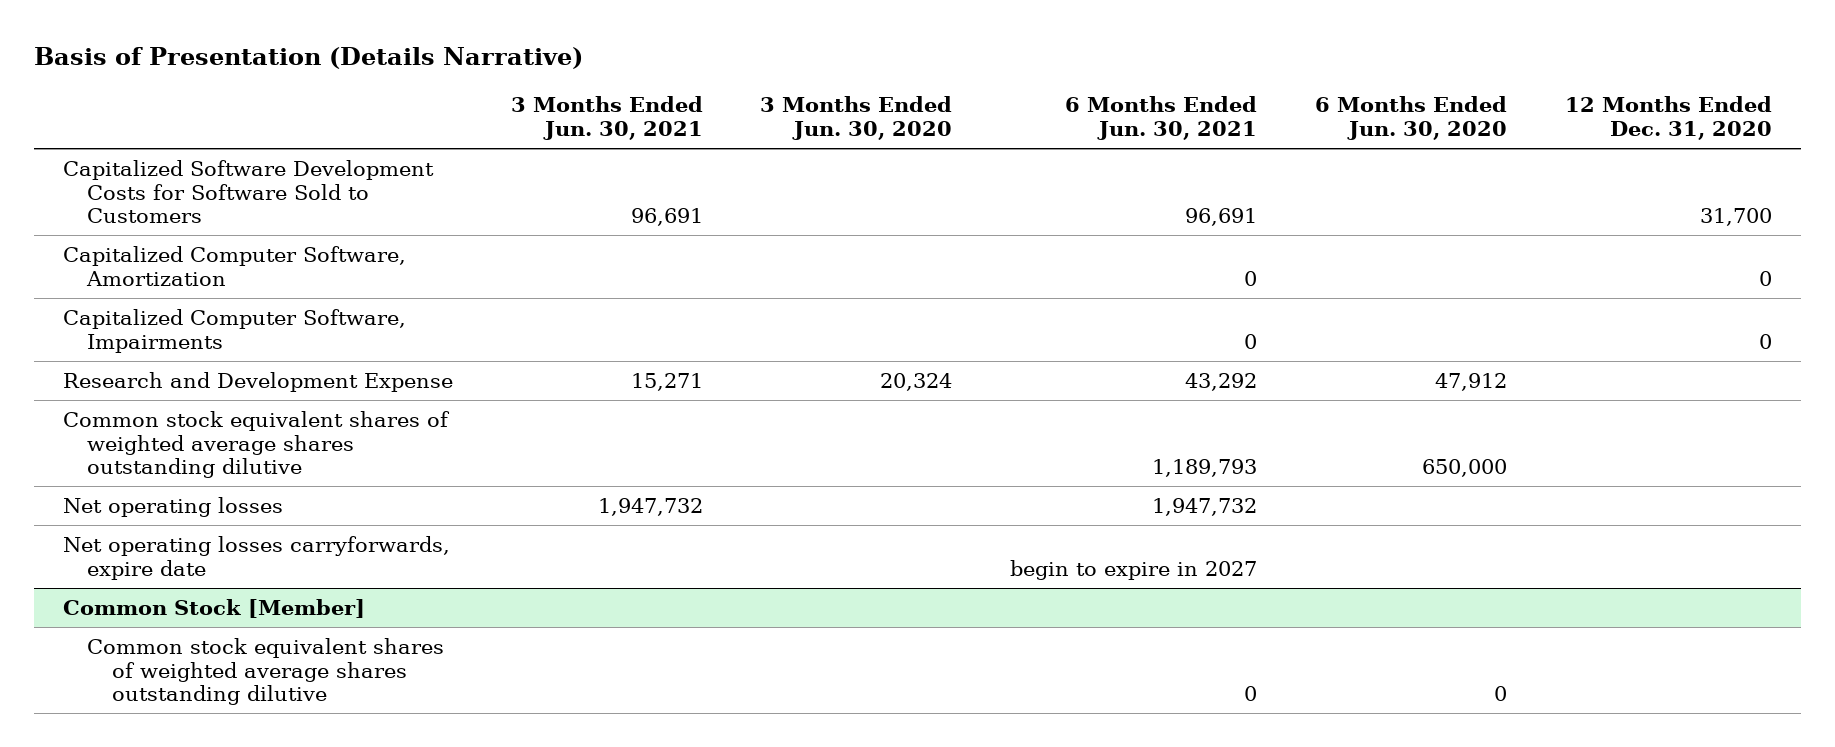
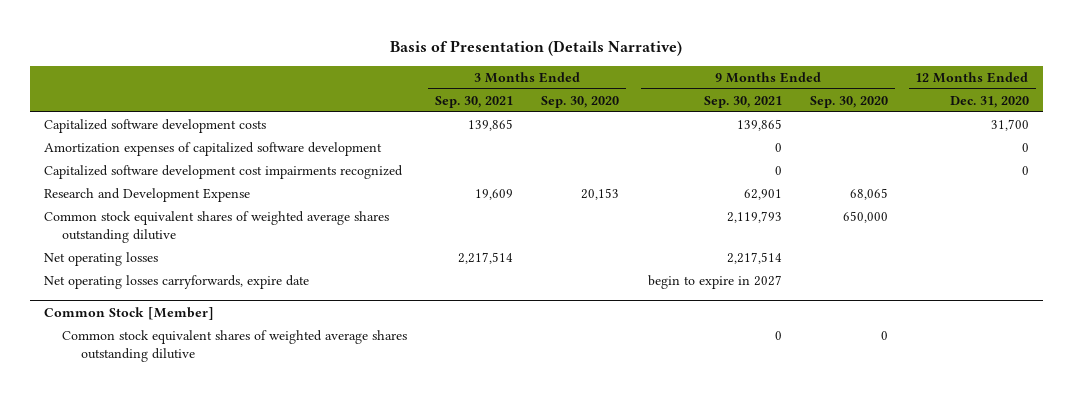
- | 3 Months Ended Jun. 30, 2021 | 3 Months Ended Jun. 30, 2020 | 6 Months Ended Jun. 30, 2021 | 6 Months Ended Jun. 30, 2020 | 12 Months Ended Dec. 31, 2020
+ | 3 Months Ended Sep. 30, 2021 | 3 Months Ended Sep. 30, 2020 | 9 Months Ended Sep. 30, 2021 | 9 Months Ended Sep. 30, 2020 | 12 Months Ended Dec. 31, 2020
- Capitalized Software Development Costs for Software Sold to Customers | 96,691 | | 96,691 | | 31,700
- Capitalized Computer Software, Amortization | | | 0 | | 0
- Capitalized Computer Software, Impairments | | | 0 | | 0
+ Capitalized software development costs | 139,865 | | 139,865 | | 31,700
+ Amortization expenses of capitalized software development | | | 0 | | 0
+ Capitalized software development cost impairments recognized | | | 0 | | 0

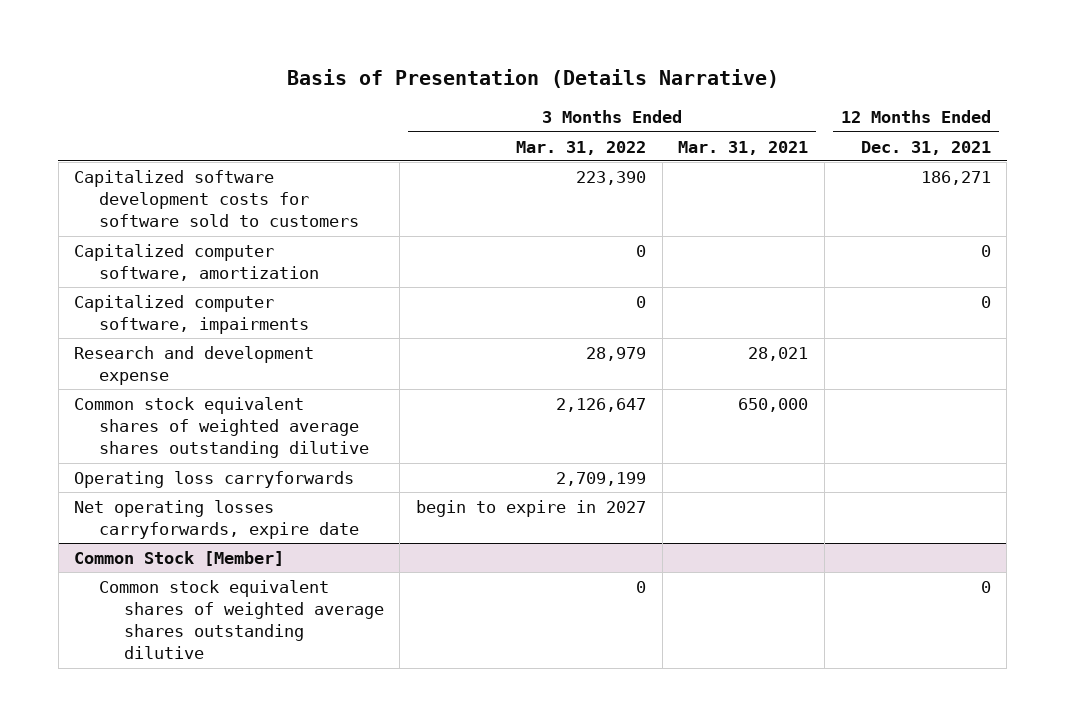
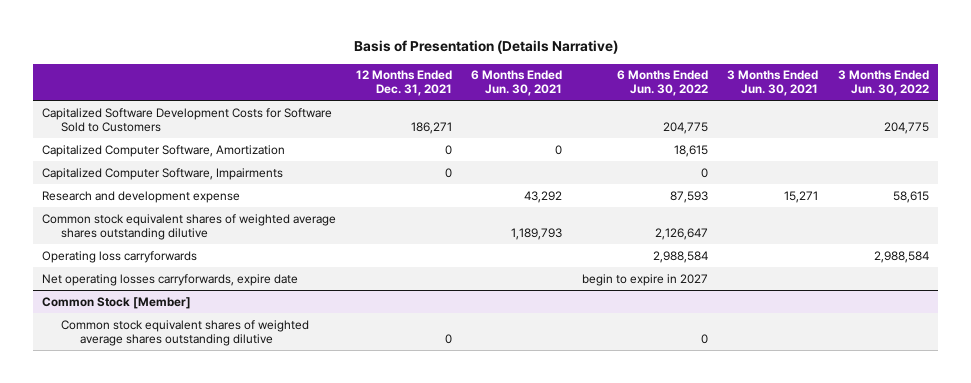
- | 3 Months Ended Mar. 31, 2022 | 3 Months Ended Mar. 31, 2021 | 12 Months Ended Dec. 31, 2021
+ | 12 Months Ended Dec. 31, 2021 | 6 Months Ended Jun. 30, 2021 | 6 Months Ended Jun. 30, 2022 | 3 Months Ended Jun. 30, 2021 | 3 Months Ended Jun. 30, 2022
- Capitalized software development costs for software sold to customers | 223,390 | | 186,271
- Capitalized computer software, amortization | 0 | | 0
- Capitalized computer software, impairments | 0 | | 0
+ Capitalized Software Development Costs for Software Sold to Customers | 186,271 | | 204,775 | | 204,775
+ Capitalized Computer Software, Amortization | 0 | 0 | 18,615 | |
+ Capitalized Computer Software, Impairments | 0 | | 0 | |

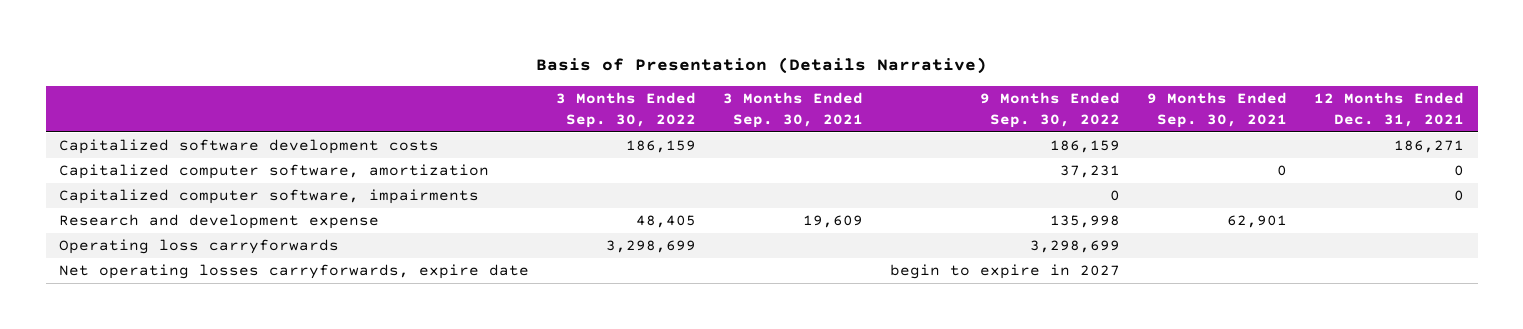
- | 12 Months Ended Dec. 31, 2021 | 6 Months Ended Jun. 30, 2021 | 6 Months Ended Jun. 30, 2022 | 3 Months Ended Jun. 30, 2021 | 3 Months Ended Jun. 30, 2022
+ | 3 Months Ended Sep. 30, 2022 | 3 Months Ended Sep. 30, 2021 | 9 Months Ended Sep. 30, 2022 | 9 Months Ended Sep. 30, 2021 | 12 Months Ended Dec. 31, 2021
- Capitalized Software Development Costs for Software Sold to Customers | 186,271 | | 204,775 | | 204,775
- Capitalized Computer Software, Amortization | 0 | 0 | 18,615 | |
- Capitalized Computer Software, Impairments | 0 | | 0 | |
+ Capitalized software development costs | 186,159 | | 186,159 | | 186,271
+ Capitalized computer software, amortization | | | 37,231 | 0 | 0
+ Capitalized computer software, impairments | | | 0 | | 0
- Common stock equivalent shares of weighted average shares outstanding dilutive | | 1,189,793 | 2,126,647 | |
- Common Stock [Member]
- Common stock equivalent shares of weighted average shares outstanding dilutive | 0 | | 0 | |

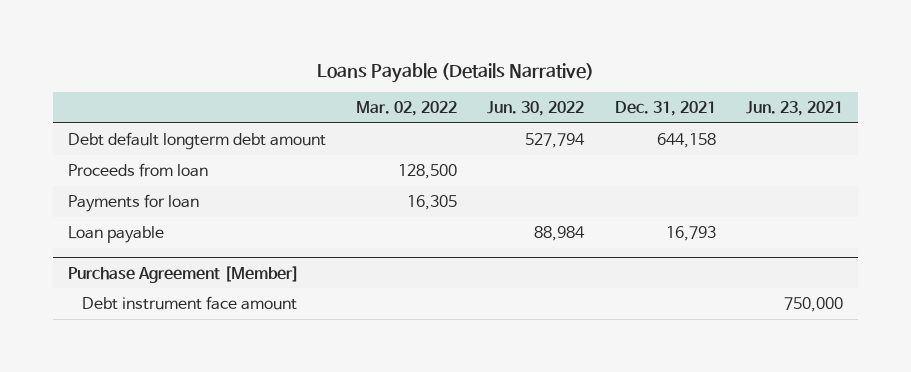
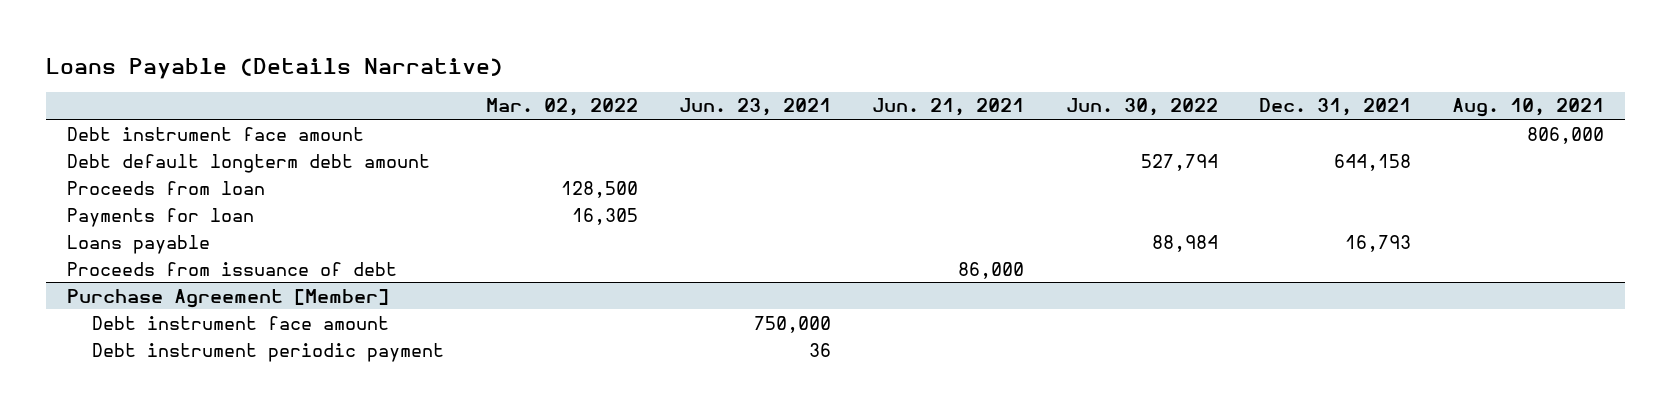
- | Mar. 02, 2022 | Jun. 30, 2022 | Dec. 31, 2021 | Jun. 23, 2021
+ | Mar. 02, 2022 | Jun. 23, 2021 | Jun. 21, 2021 | Jun. 30, 2022 | Dec. 31, 2021 | Aug. 10, 2021
+ Debt instrument face amount | | | | | | 806,000
- Loan payable | | 88,984 | 16,793 |
+ Loans payable | | | | 88,984 | 16,793 |
+ Proceeds from issuance of debt | | | 86,000 | | |
@ Purchase Agreement [Member]
+ Debt instrument periodic payment | | 36 | | | |

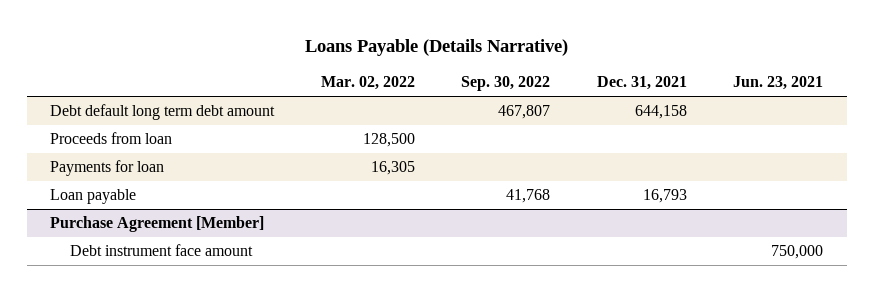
- | Mar. 02, 2022 | Jun. 23, 2021 | Jun. 21, 2021 | Jun. 30, 2022 | Dec. 31, 2021 | Aug. 10, 2021
+ | Mar. 02, 2022 | Sep. 30, 2022 | Dec. 31, 2021 | Jun. 23, 2021
- Debt instrument face amount | | | | | | 806,000
- Debt default longterm debt amount | | | | 527,794 | 644,158 |
+ Debt default long term debt amount | | 467,807 | 644,158 |
- Loans payable | | | | 88,984 | 16,793 |
- Proceeds from issuance of debt | | | 86,000 | | |
+ Loan payable | | 41,768 | 16,793 |
@ Purchase Agreement [Member]
- Debt instrument periodic payment | | 36 | | | |

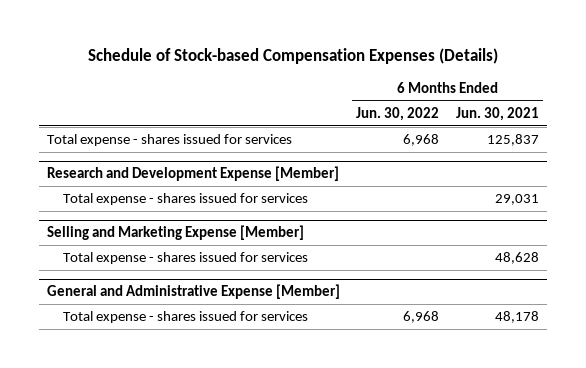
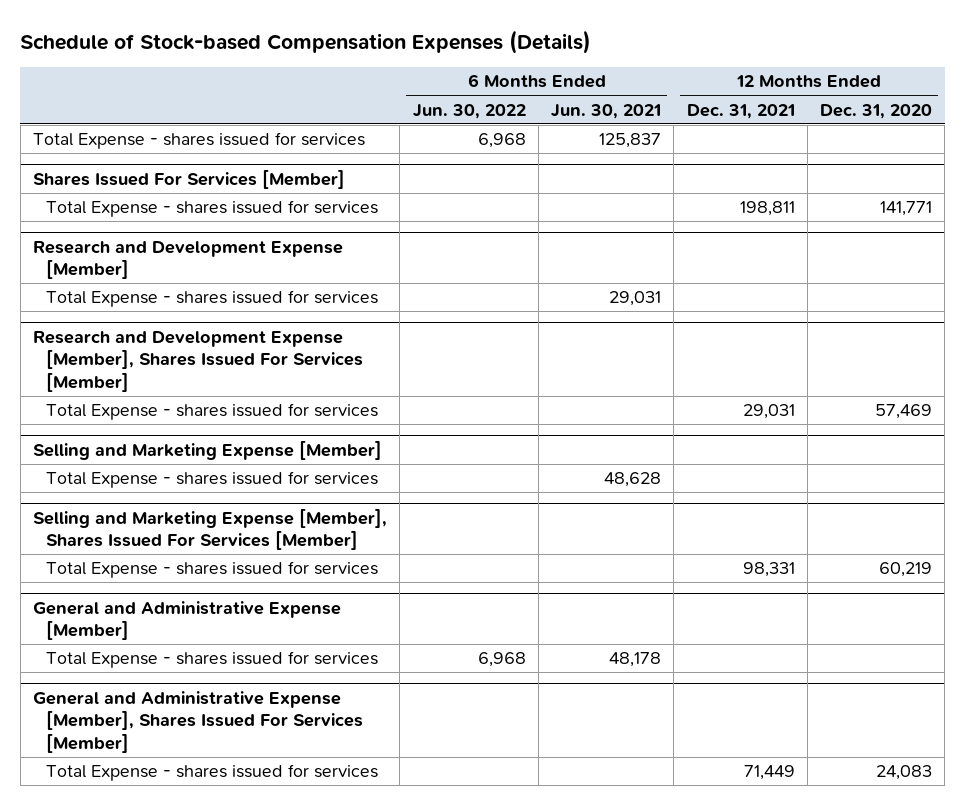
- | 6 Months Ended Jun. 30, 2022 | 6 Months Ended Jun. 30, 2021
+ | 6 Months Ended Jun. 30, 2022 | 6 Months Ended Jun. 30, 2021 | 12 Months Ended Dec. 31, 2021 | 12 Months Ended Dec. 31, 2020
- Total expense - shares issued for services | 6,968 | 125,837
+ Total Expense - shares issued for services | 6,968 | 125,837 | |
+ Shares Issued For Services [Member]
+ Total Expense - shares issued for services | | | 198,811 | 141,771
@ Research and Development Expense [Member]
- Total expense - shares issued for services | | 29,031
+ Total Expense - shares issued for services | | 29,031 | |
+ Research and Development Expense [Member], Shares Issued For Services [Member]
+ Total Expense - shares issued for services | | | 29,031 | 57,469
@ Selling and Marketing Expense [Member]
- Total expense - shares issued for services | | 48,628
+ Total Expense - shares issued for services | | 48,628 | |
+ Selling and Marketing Expense [Member], Shares Issued For Services [Member]
+ Total Expense - shares issued for services | | | 98,331 | 60,219
@ General and Administrative Expense [Member]
- Total expense - shares issued for services | 6,968 | 48,178
+ Total Expense - shares issued for services | 6,968 | 48,178 | |
+ General and Administrative Expense [Member], Shares Issued For Services [Member]
+ Total Expense - shares issued for services | | | 71,449 | 24,083

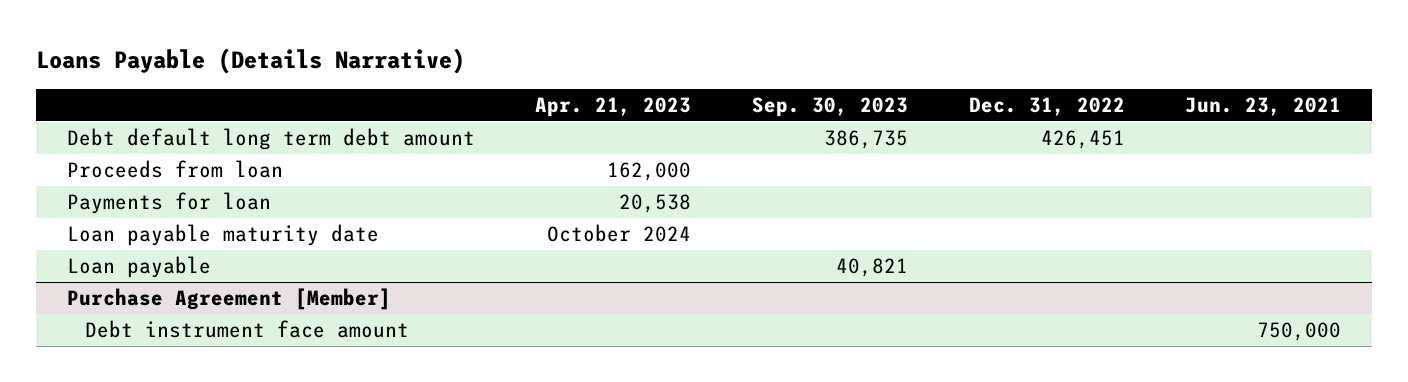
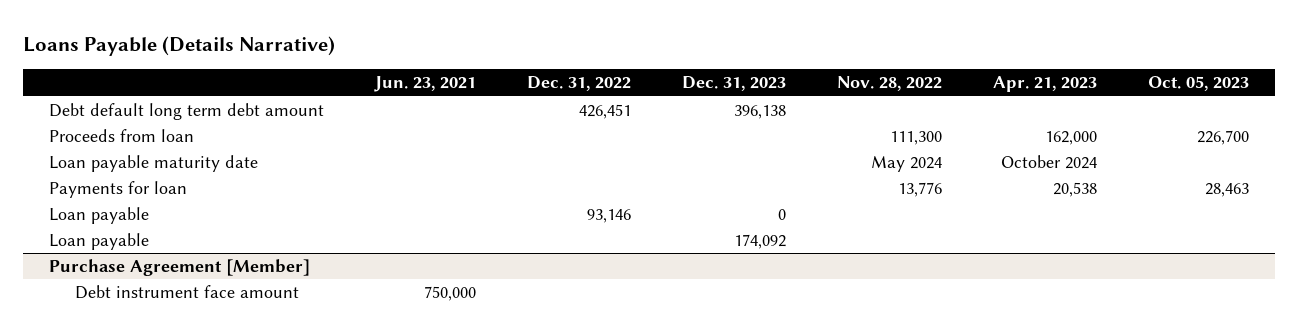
- | Apr. 21, 2023 | Sep. 30, 2023 | Dec. 31, 2022 | Jun. 23, 2021
+ | Jun. 23, 2021 | Dec. 31, 2022 | Dec. 31, 2023 | Nov. 28, 2022 | Apr. 21, 2023 | Oct. 05, 2023
moved down: Payments for loan | | | | 13,776 | 20,538 | 28,463
+ Loan payable | | 93,146 | 0 | | |

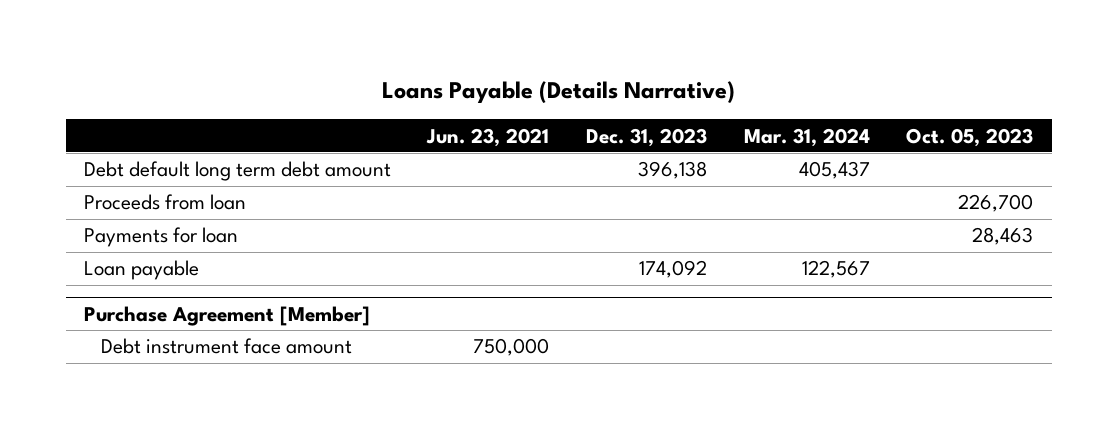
- | Jun. 23, 2021 | Dec. 31, 2022 | Dec. 31, 2023 | Nov. 28, 2022 | Apr. 21, 2023 | Oct. 05, 2023
+ | Jun. 23, 2021 | Dec. 31, 2023 | Mar. 31, 2024 | Oct. 05, 2023
- Loan payable maturity date | | | | May 2024 | October 2024 |
- Loan payable | | 93,146 | 0 | | |

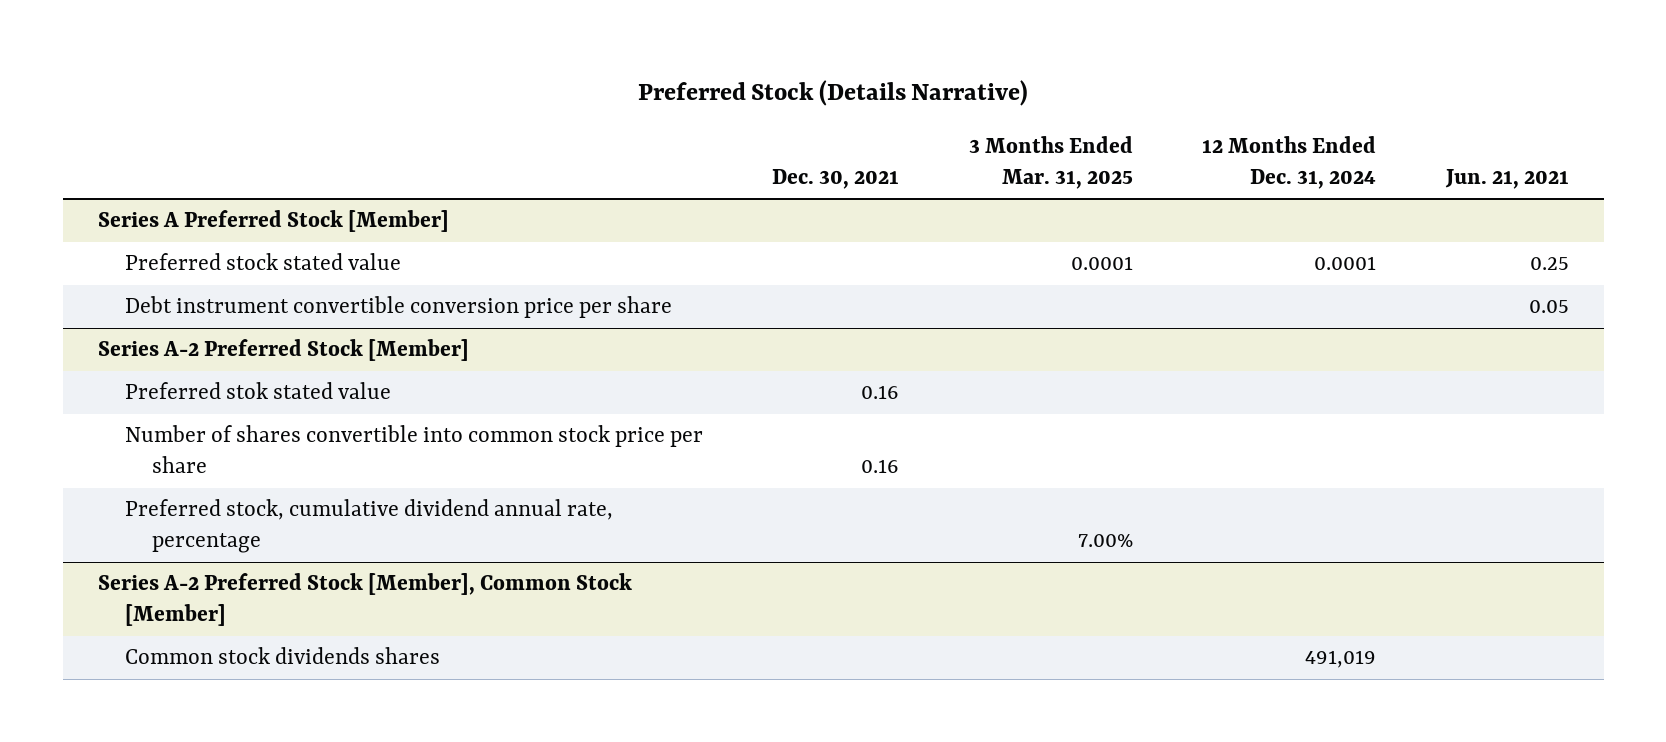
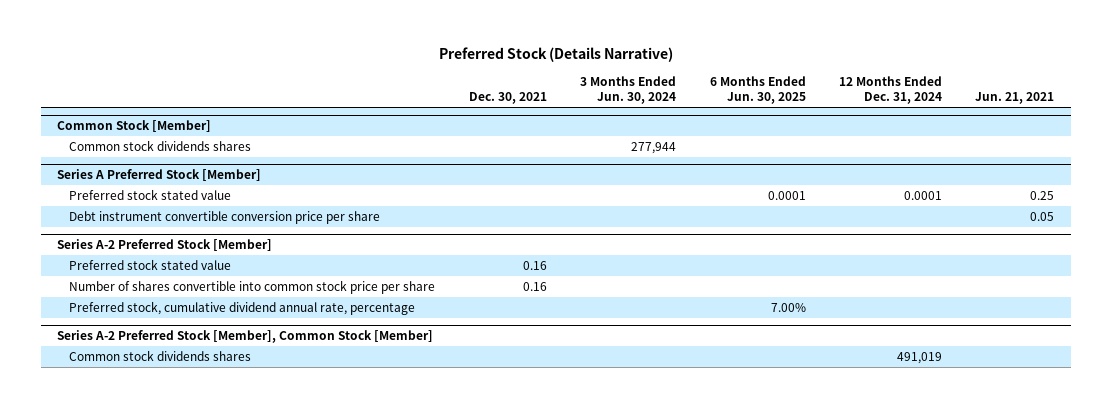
- | Dec. 30, 2021 | 3 Months Ended Mar. 31, 2025 | 12 Months Ended Dec. 31, 2024 | Jun. 21, 2021
+ | Dec. 30, 2021 | 3 Months Ended Jun. 30, 2024 | 6 Months Ended Jun. 30, 2025 | 12 Months Ended Dec. 31, 2024 | Jun. 21, 2021
+ Common Stock [Member]
+ Common stock dividends shares | | 277,944 | | |
@ Series A-2 Preferred Stock [Member]
- Preferred stok stated value | 0.16 | | |
+ Preferred stock stated value | 0.16 | | | |

